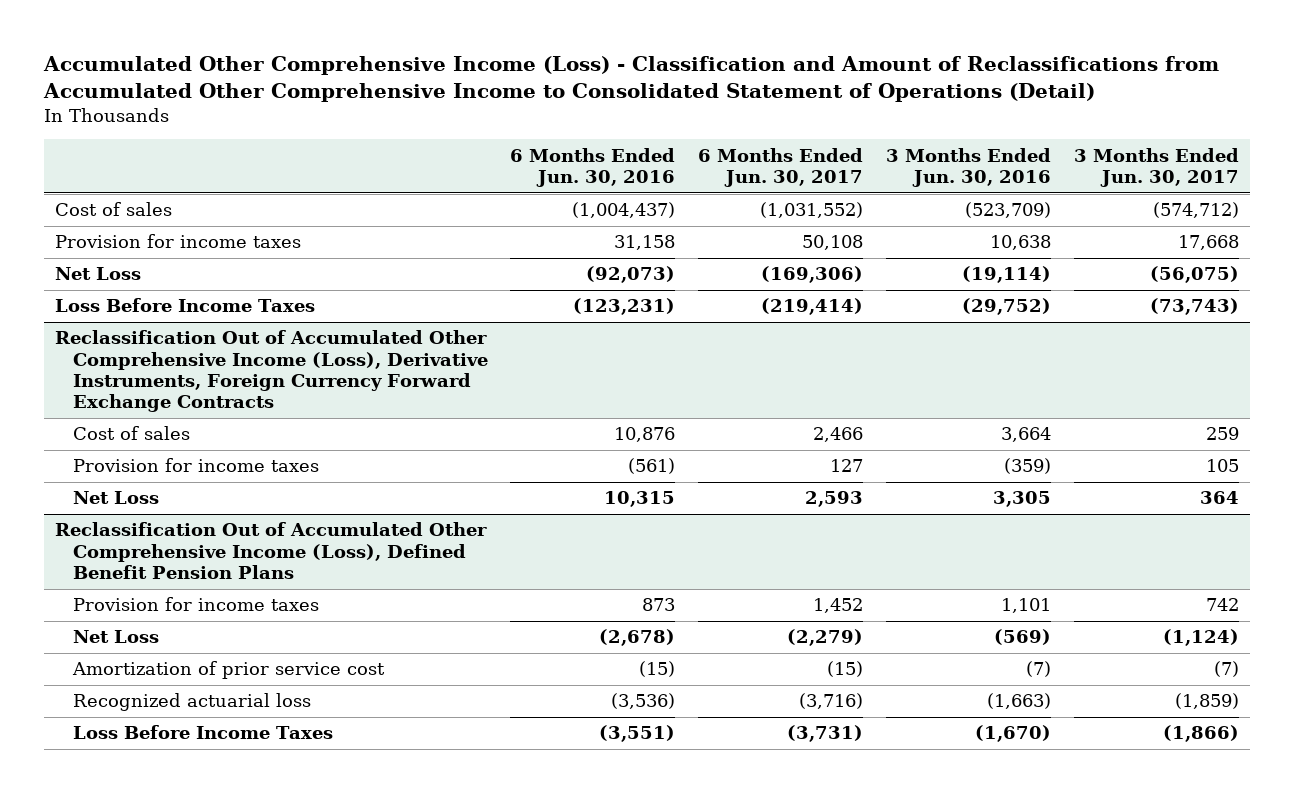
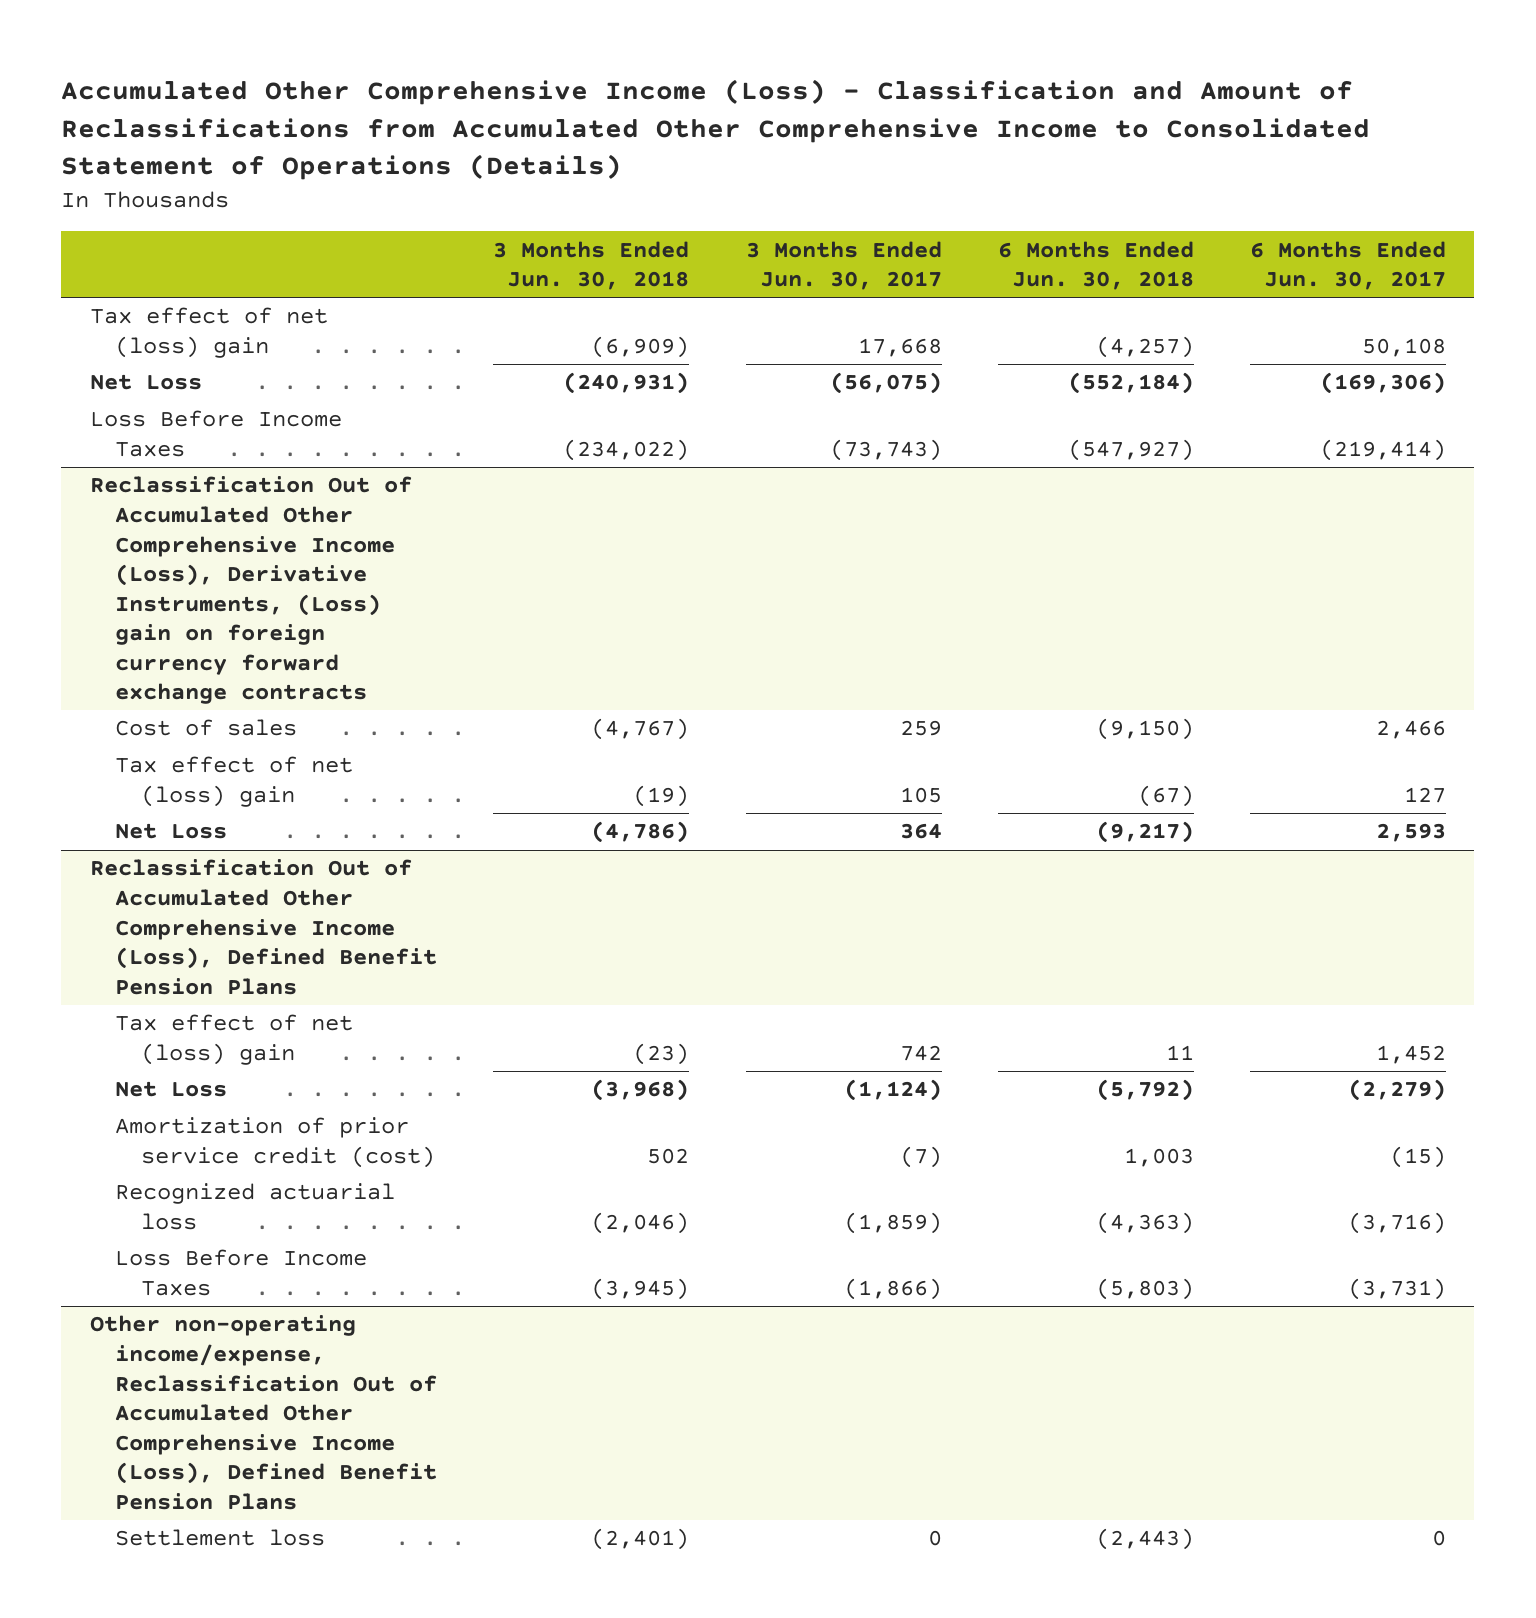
- Accumulated Other Comprehensive Income (Loss) - Classification and Amount of Reclassifications from Accumulated Other Comprehensive Income to Consolidated Statement of Operations (Detail)
+ Accumulated Other Comprehensive Income (Loss) - Classification and Amount of Reclassifications from Accumulated Other Comprehensive Income to Consolidated Statement of Operations (Details)
- | 6 Months Ended Jun. 30, 2016 | 6 Months Ended Jun. 30, 2017 | 3 Months Ended Jun. 30, 2016 | 3 Months Ended Jun. 30, 2017
+ | 3 Months Ended Jun. 30, 2018 | 3 Months Ended Jun. 30, 2017 | 6 Months Ended Jun. 30, 2018 | 6 Months Ended Jun. 30, 2017
- Cost of sales | (1,004,437) | (1,031,552) | (523,709) | (574,712)
- Provision for income taxes | 31,158 | 50,108 | 10,638 | 17,668
+ Tax effect of net (loss) gain | (6,909) | 17,668 | (4,257) | 50,108
- Reclassification Out of Accumulated Other Comprehensive Income (Loss), Derivative Instruments, Foreign Currency Forward Exchange Contracts
+ Reclassification Out of Accumulated Other Comprehensive Income (Loss), Derivative Instruments, (Loss) gain on foreign currency forward exchange contracts
- Provision for income taxes | (561) | 127 | (359) | 105
+ Tax effect of net (loss) gain | (19) | 105 | (67) | 127
@ Reclassification Out of Accumulated Other Comprehensive Income (Loss), Defined Benefit Pension Plans
- Provision for income taxes | 873 | 1,452 | 1,101 | 742
+ Tax effect of net (loss) gain | (23) | 742 | 11 | 1,452
- Amortization of prior service cost | (15) | (15) | (7) | (7)
+ Amortization of prior service credit (cost) | 502 | (7) | 1,003 | (15)
+ Other non-operating income/expense, Reclassification Out of Accumulated Other Comprehensive Income (Loss), Defined Benefit Pension Plans
+ Settlement loss | (2,401) | 0 | (2,443) | 0

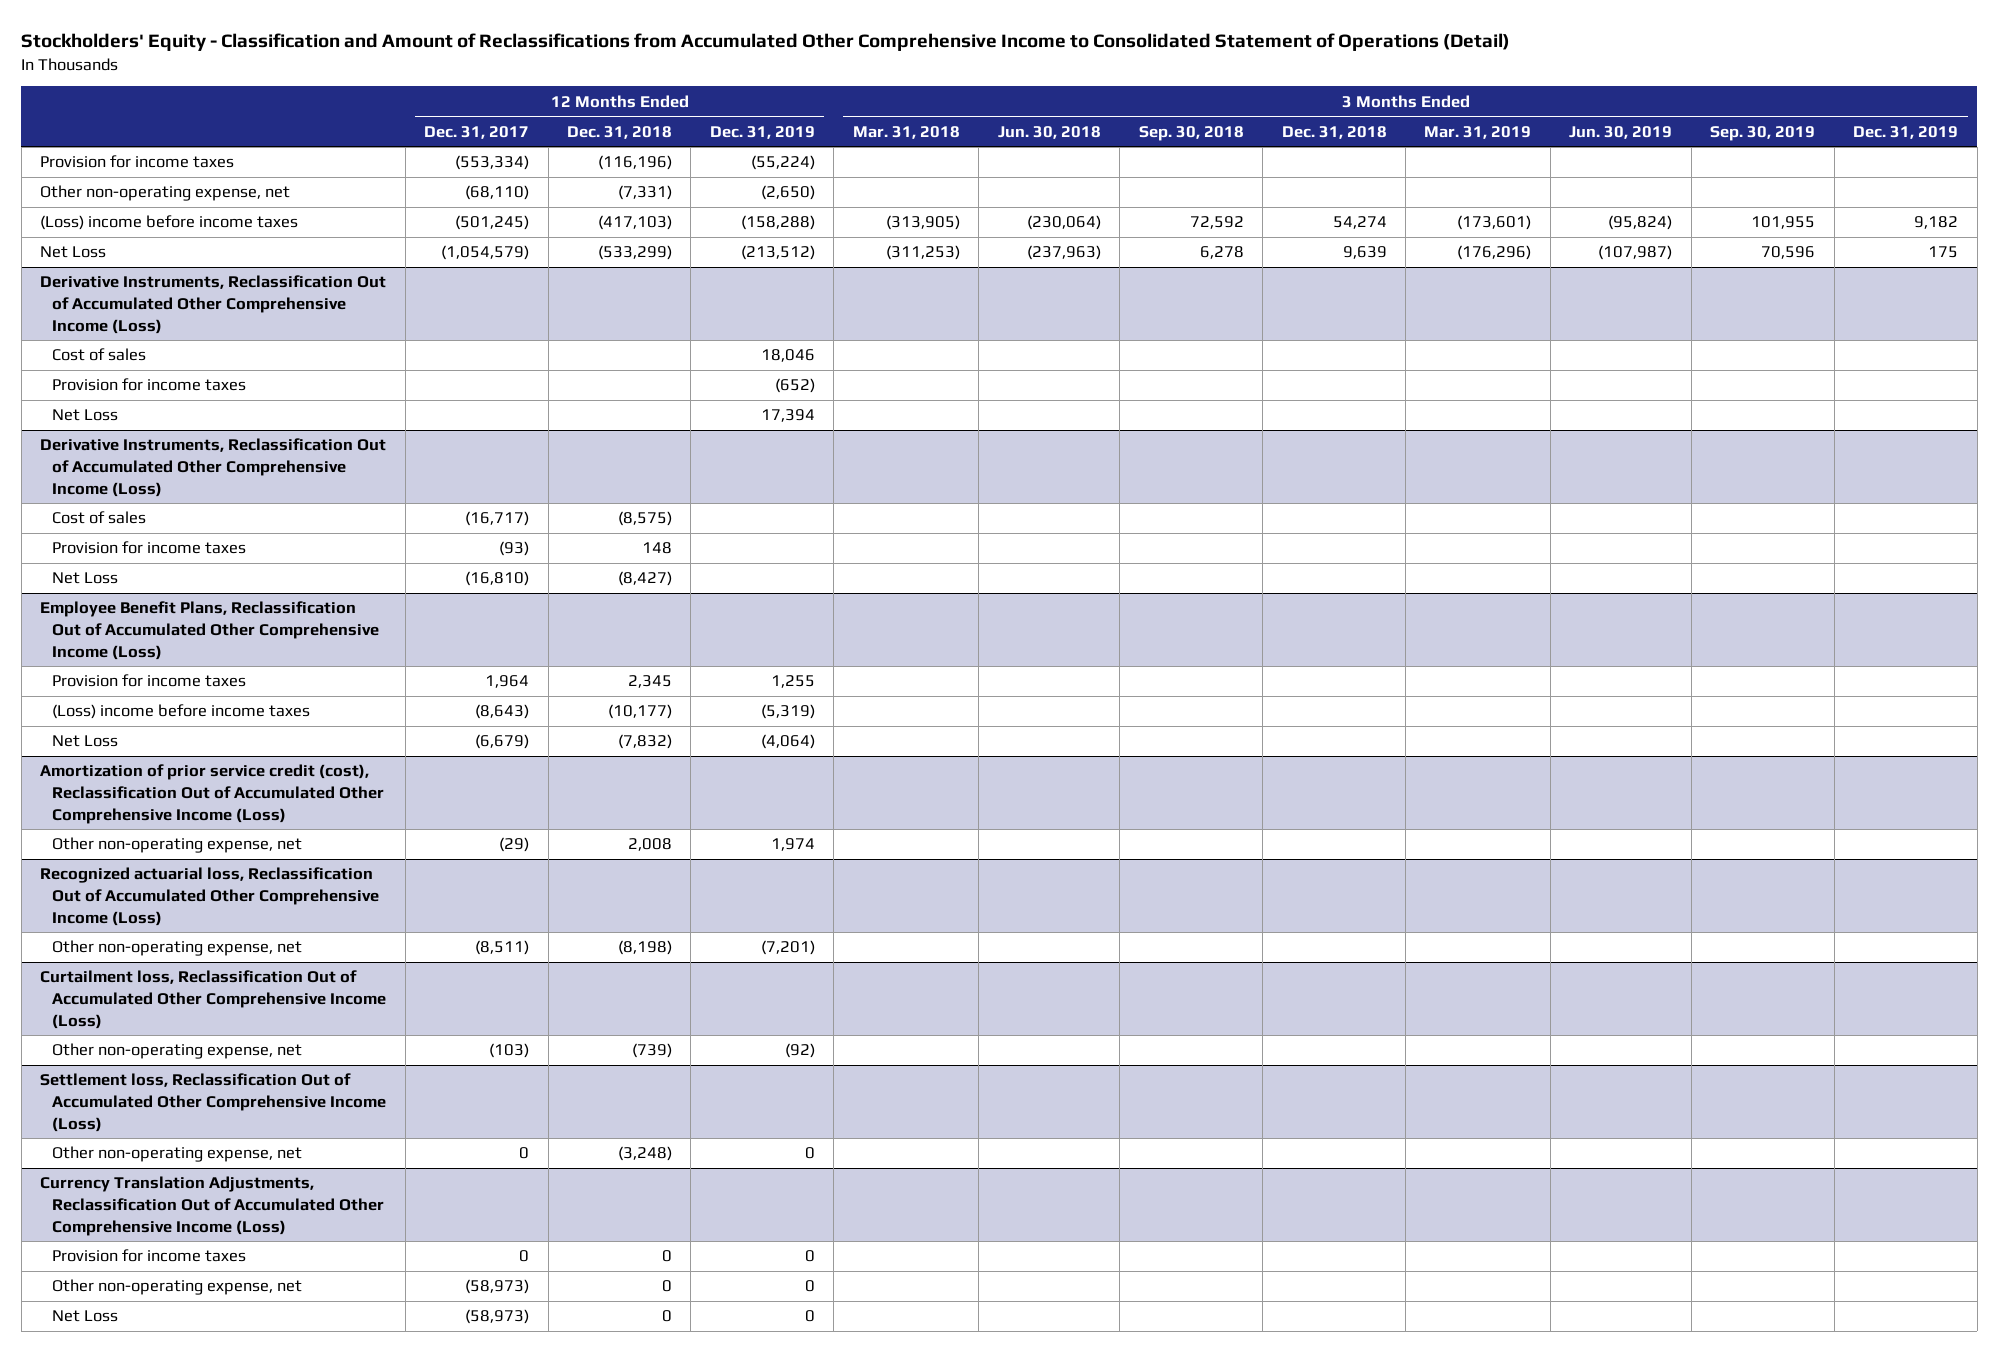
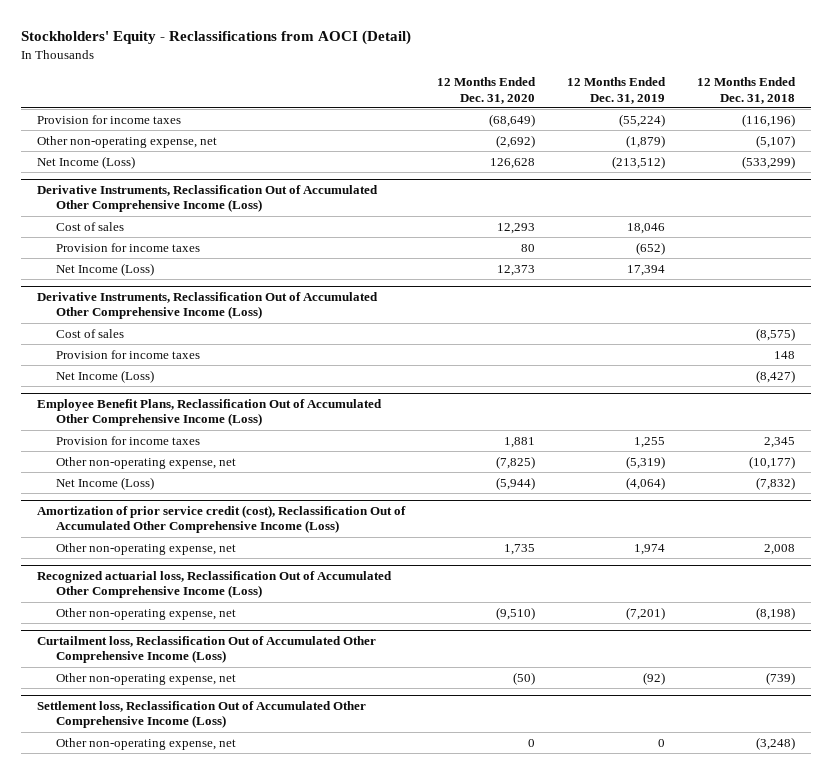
- Stockholders' Equity - Classification and Amount of Reclassifications from Accumulated Other Comprehensive Income to Consolidated Statement of Operations (Detail)
+ Stockholders' Equity - Reclassifications from AOCI (Detail)
- | 12 Months Ended Dec. 31, 2017 | 12 Months Ended Dec. 31, 2018 | 12 Months Ended Dec. 31, 2019 | 3 Months Ended Mar. 31, 2018 | 3 Months Ended Jun. 30, 2018 | 3 Months Ended Sep. 30, 2018 | 3 Months Ended Dec. 31, 2018 | 3 Months Ended Mar. 31, 2019 | 3 Months Ended Jun. 30, 2019 | 3 Months Ended Sep. 30, 2019 | 3 Months Ended Dec. 31, 2019
+ | 12 Months Ended Dec. 31, 2020 | 12 Months Ended Dec. 31, 2019 | 12 Months Ended Dec. 31, 2018
- Other non-operating expense, net | (68,110) | (7,331) | (2,650) | | | | | | | |
- (Loss) income before income taxes | (501,245) | (417,103) | (158,288) | (313,905) | (230,064) | 72,592 | 54,274 | (173,601) | (95,824) | 101,955 | 9,182
- Net Loss | (1,054,579) | (533,299) | (213,512) | (311,253) | (237,963) | 6,278 | 9,639 | (176,296) | (107,987) | 70,596 | 175
+ Other non-operating expense, net | (2,692) | (1,879) | (5,107)
+ Net Income (Loss) | 126,628 | (213,512) | (533,299)
@ Derivative Instruments, Reclassification Out of Accumulated Other Comprehensive Income (Loss)
- Net Loss | | | 17,394 | | | | | | | |
+ Net Income (Loss) | 12,373 | 17,394 |
- Net Loss | (16,810) | (8,427) | | | | | | | | |
+ Net Income (Loss) | | | (8,427)
@ Employee Benefit Plans, Reclassification Out of Accumulated Other Comprehensive Income (Loss)
- (Loss) income before income taxes | (8,643) | (10,177) | (5,319) | | | | | | | |
- Net Loss | (6,679) | (7,832) | (4,064) | | | | | | | |
+ Other non-operating expense, net | (7,825) | (5,319) | (10,177)
+ Net Income (Loss) | (5,944) | (4,064) | (7,832)
- Currency Translation Adjustments, Reclassification Out of Accumulated Other Comprehensive Income (Loss)
- Provision for income taxes | 0 | 0 | 0 | | | | | | | |
- Other non-operating expense, net | (58,973) | 0 | 0 | | | | | | | |
- Net Loss | (58,973) | 0 | 0 | | | | | | | |

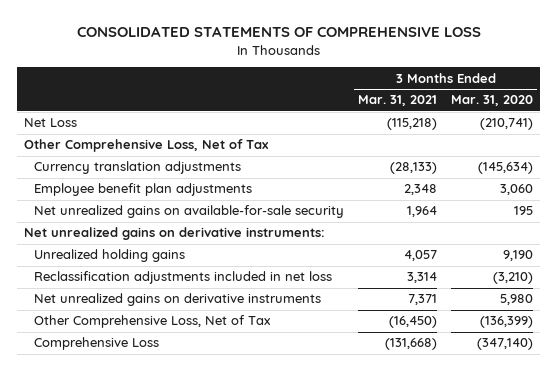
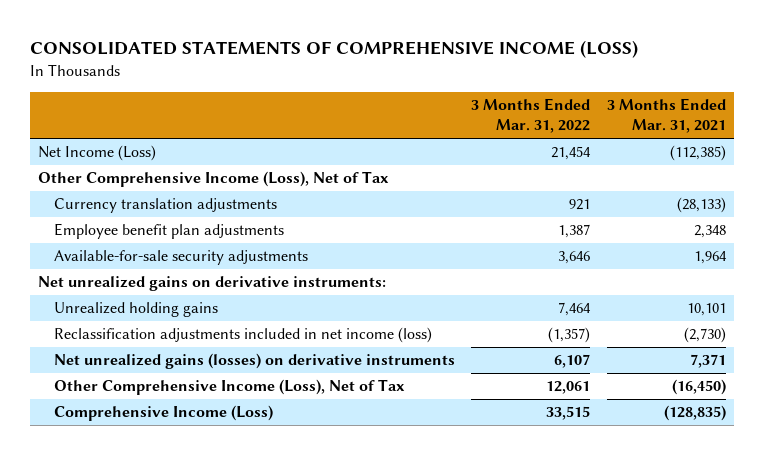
- CONSOLIDATED STATEMENTS OF COMPREHENSIVE LOSS
+ CONSOLIDATED STATEMENTS OF COMPREHENSIVE INCOME (LOSS)
- | 3 Months Ended Mar. 31, 2021 | 3 Months Ended Mar. 31, 2020
+ | 3 Months Ended Mar. 31, 2022 | 3 Months Ended Mar. 31, 2021
- Net Loss | (115,218) | (210,741)
- Other Comprehensive Loss, Net of Tax
+ Net Income (Loss) | 21,454 | (112,385)
+ Other Comprehensive Income (Loss), Net of Tax
- Net unrealized gains on available-for-sale security | 1,964 | 195
+ Available-for-sale security adjustments | 3,646 | 1,964
- Unrealized holding gains | 4,057 | 9,190
- Reclassification adjustments included in net loss | 3,314 | (3,210)
- Net unrealized gains on derivative instruments | 7,371 | 5,980
- Other Comprehensive Loss, Net of Tax | (16,450) | (136,399)
- Comprehensive Loss | (131,668) | (347,140)
+ Unrealized holding gains | 7,464 | 10,101
+ Reclassification adjustments included in net income (loss) | (1,357) | (2,730)
+ Net unrealized gains (losses) on derivative instruments | 6,107 | 7,371
+ Other Comprehensive Income (Loss), Net of Tax | 12,061 | (16,450)
+ Comprehensive Income (Loss) | 33,515 | (128,835)

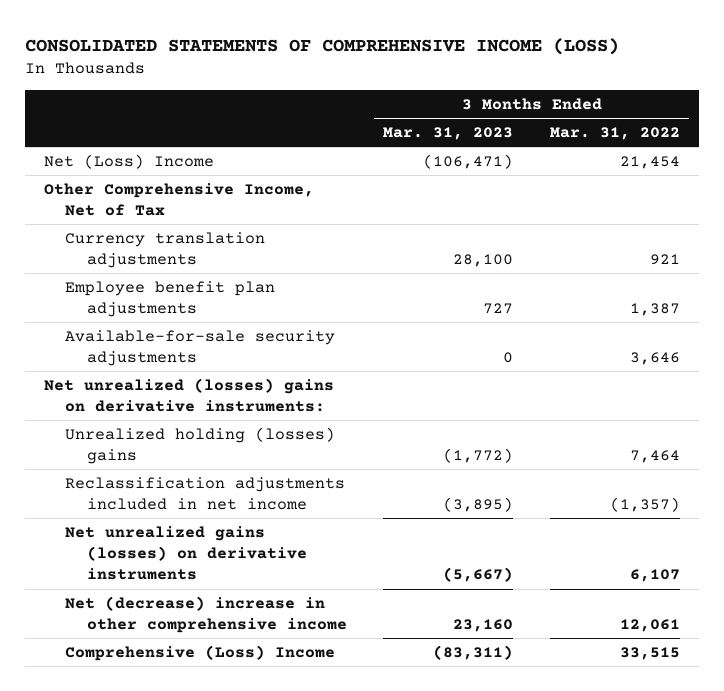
- | 3 Months Ended Mar. 31, 2022 | 3 Months Ended Mar. 31, 2021
+ | 3 Months Ended Mar. 31, 2023 | 3 Months Ended Mar. 31, 2022
- Net Income (Loss) | 21,454 | (112,385)
- Other Comprehensive Income (Loss), Net of Tax
+ Net (Loss) Income | (106,471) | 21,454
+ Other Comprehensive Income, Net of Tax
- Net unrealized gains on derivative instruments:
- Unrealized holding gains | 7,464 | 10,101
- Reclassification adjustments included in net income (loss) | (1,357) | (2,730)
+ Net unrealized (losses) gains on derivative instruments:
+ Unrealized holding (losses) gains | (1,772) | 7,464
+ Reclassification adjustments included in net income | (3,895) | (1,357)
- Other Comprehensive Income (Loss), Net of Tax | 12,061 | (16,450)
- Comprehensive Income (Loss) | 33,515 | (128,835)
+ Net (decrease) increase in other comprehensive income | 23,160 | 12,061
+ Comprehensive (Loss) Income | (83,311) | 33,515

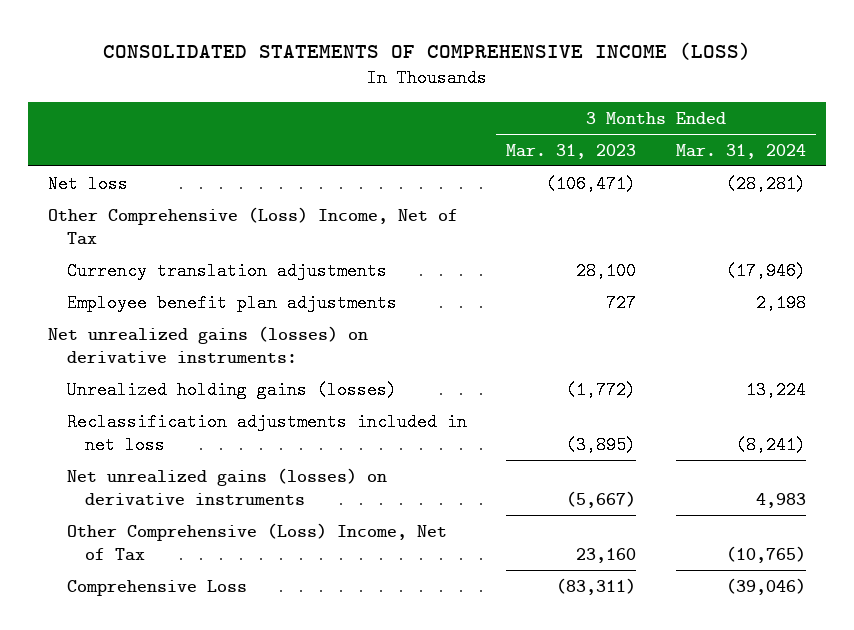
- | 3 Months Ended Mar. 31, 2023 | 3 Months Ended Mar. 31, 2022
+ | 3 Months Ended Mar. 31, 2023 | 3 Months Ended Mar. 31, 2024
- Net (Loss) Income | (106,471) | 21,454
- Other Comprehensive Income, Net of Tax
+ Net loss | (106,471) | (28,281)
+ Other Comprehensive (Loss) Income, Net of Tax
- Available-for-sale security adjustments | 0 | 3,646
- Net unrealized (losses) gains on derivative instruments:
- Unrealized holding (losses) gains | (1,772) | 7,464
- Reclassification adjustments included in net income | (3,895) | (1,357)
+ Net unrealized gains (losses) on derivative instruments:
+ Unrealized holding gains (losses) | (1,772) | 13,224
+ Reclassification adjustments included in net loss | (3,895) | (8,241)
- Net (decrease) increase in other comprehensive income | 23,160 | 12,061
- Comprehensive (Loss) Income | (83,311) | 33,515
+ Other Comprehensive (Loss) Income, Net of Tax | 23,160 | (10,765)
+ Comprehensive Loss | (83,311) | (39,046)

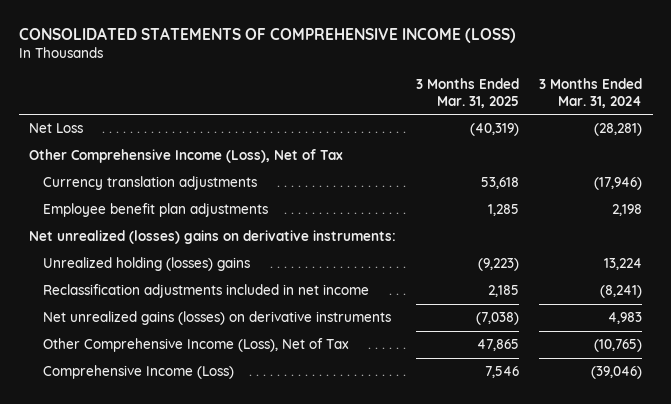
- | 3 Months Ended Mar. 31, 2023 | 3 Months Ended Mar. 31, 2024
+ | 3 Months Ended Mar. 31, 2025 | 3 Months Ended Mar. 31, 2024
- Net loss | (106,471) | (28,281)
- Other Comprehensive (Loss) Income, Net of Tax
+ Net Loss | (40,319) | (28,281)
+ Other Comprehensive Income (Loss), Net of Tax
- Net unrealized gains (losses) on derivative instruments:
- Unrealized holding gains (losses) | (1,772) | 13,224
- Reclassification adjustments included in net loss | (3,895) | (8,241)
+ Net unrealized (losses) gains on derivative instruments:
+ Unrealized holding (losses) gains | (9,223) | 13,224
+ Reclassification adjustments included in net income | 2,185 | (8,241)
- Other Comprehensive (Loss) Income, Net of Tax | 23,160 | (10,765)
- Comprehensive Loss | (83,311) | (39,046)
+ Other Comprehensive Income (Loss), Net of Tax | 47,865 | (10,765)
+ Comprehensive Income (Loss) | 7,546 | (39,046)

